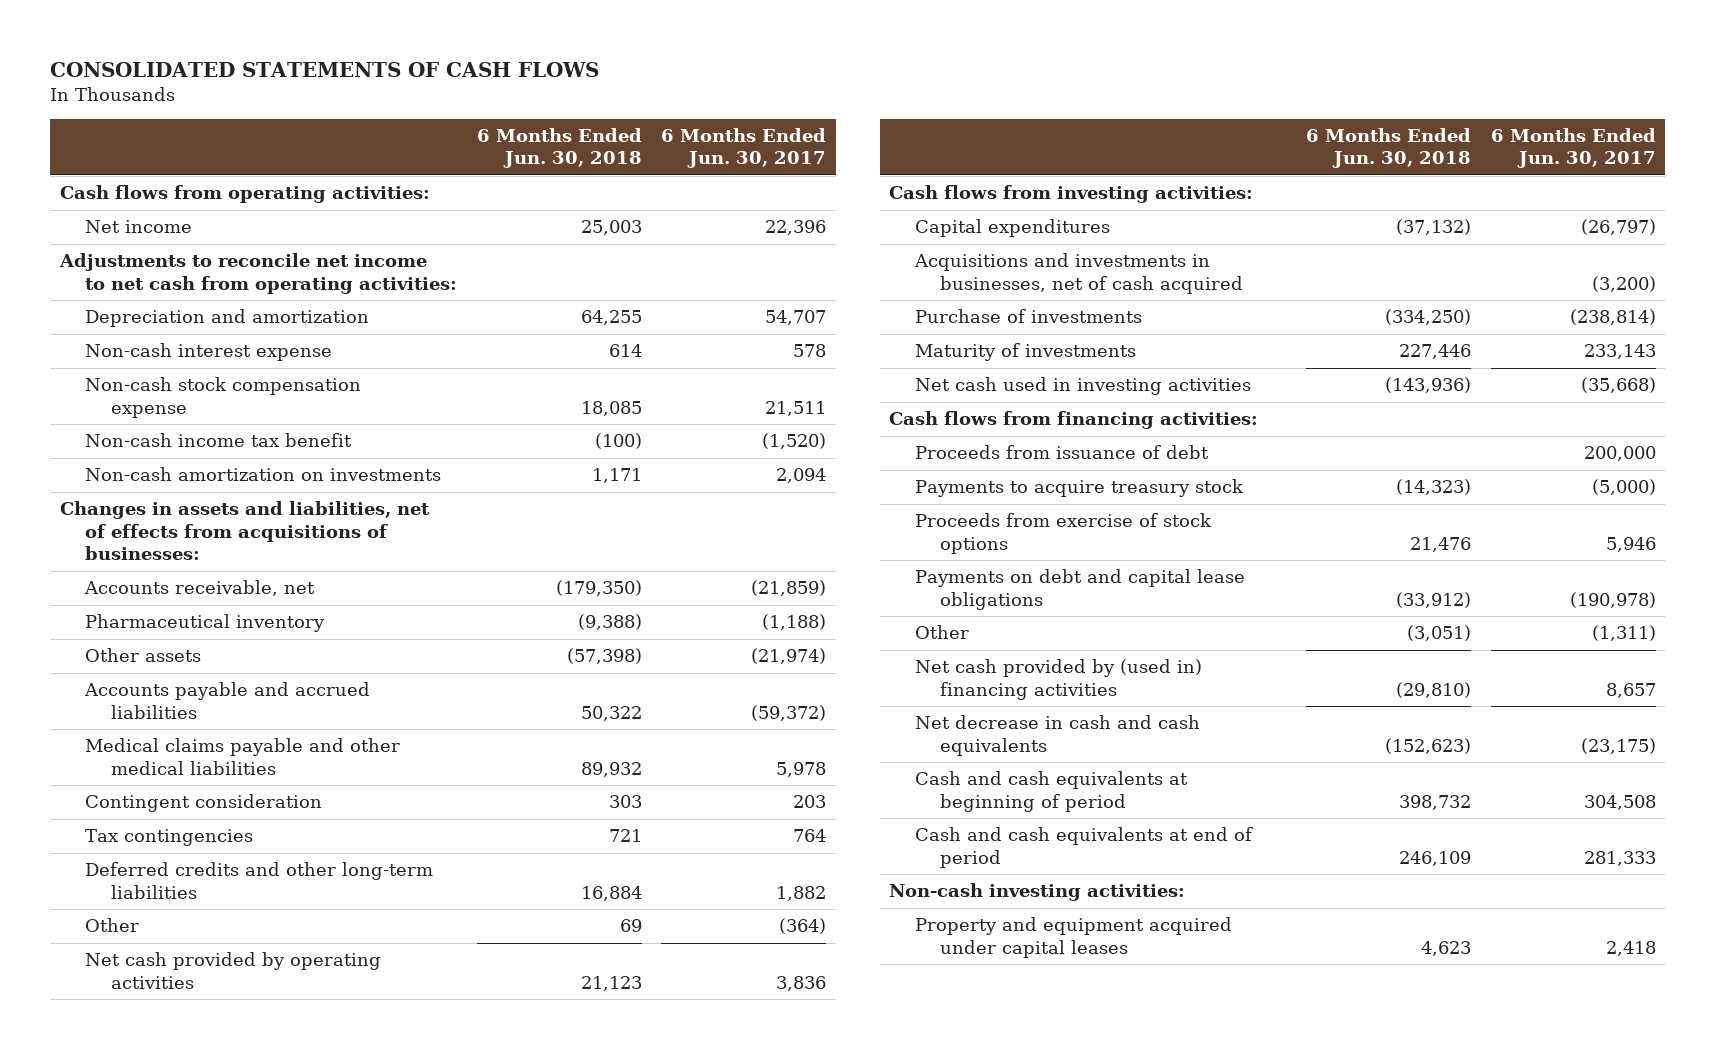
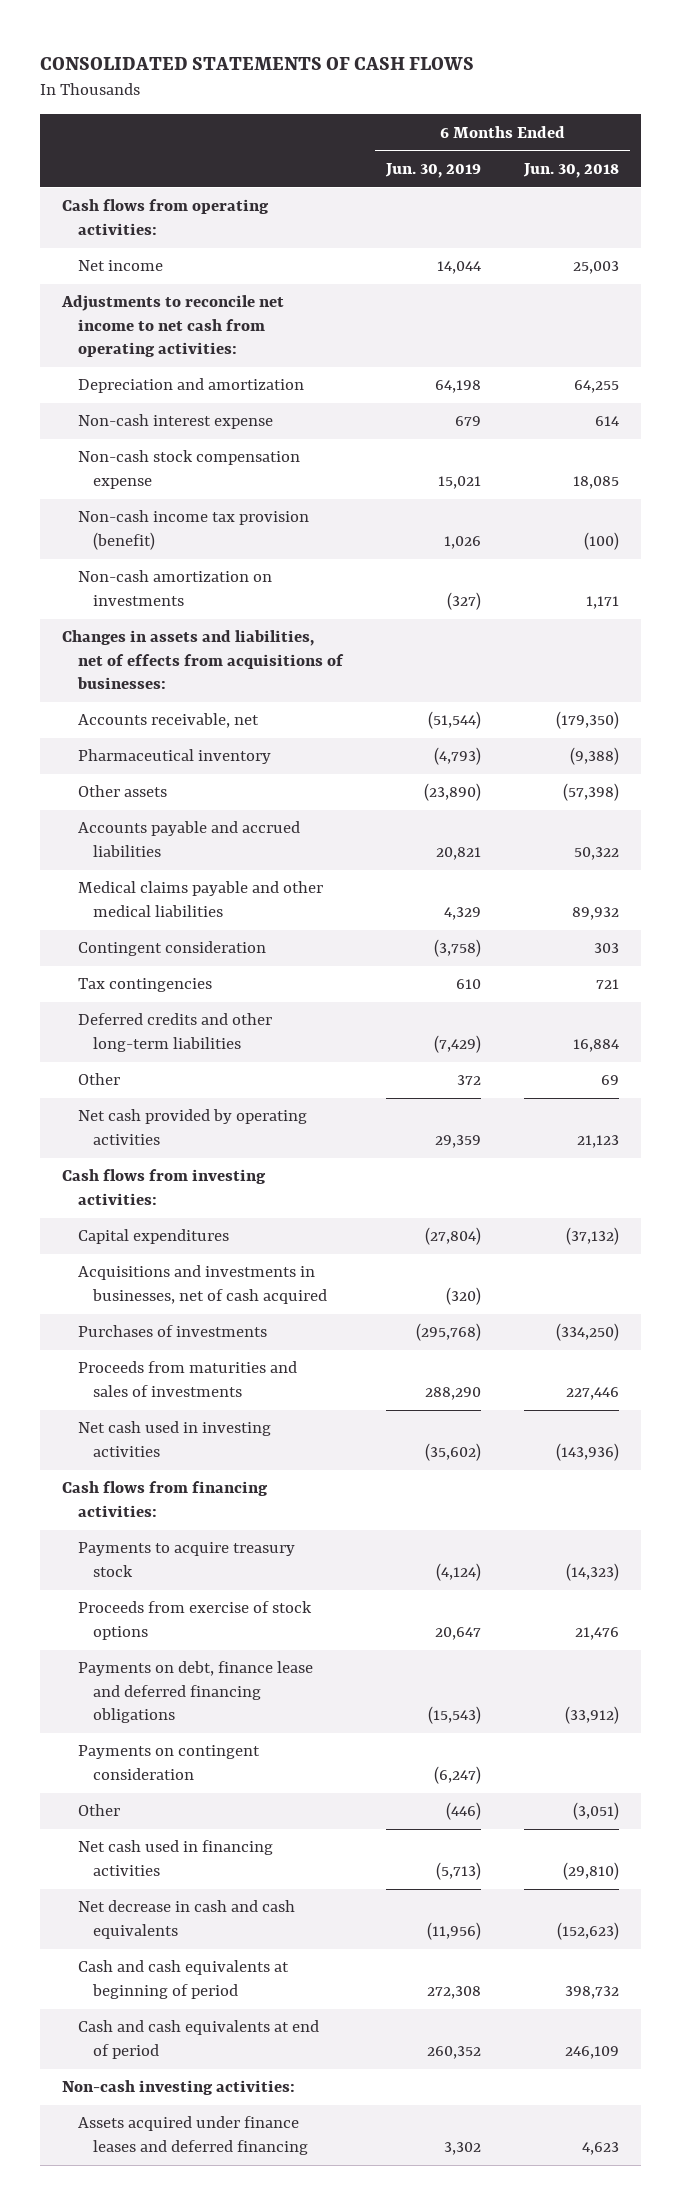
- | 6 Months Ended Jun. 30, 2018 | 6 Months Ended Jun. 30, 2017
+ | 6 Months Ended Jun. 30, 2019 | 6 Months Ended Jun. 30, 2018
- Non-cash income tax benefit | (100) | (1,520)
+ Non-cash income tax provision (benefit) | 1,026 | (100)
- Purchase of investments | (334,250) | (238,814)
- Maturity of investments | 227,446 | 233,143
+ Purchases of investments | (295,768) | (334,250)
+ Proceeds from maturities and sales of investments | 288,290 | 227,446
- Proceeds from issuance of debt | | 200,000
- Payments on debt and capital lease obligations | (33,912) | (190,978)
+ Payments on debt, finance lease and deferred financing obligations | (15,543) | (33,912)
+ Payments on contingent consideration | (6,247) |
- Net cash provided by (used in) financing activities | (29,810) | 8,657
+ Net cash used in financing activities | (5,713) | (29,810)
- Property and equipment acquired under capital leases | 4,623 | 2,418
+ Assets acquired under finance leases and deferred financing | 3,302 | 4,623

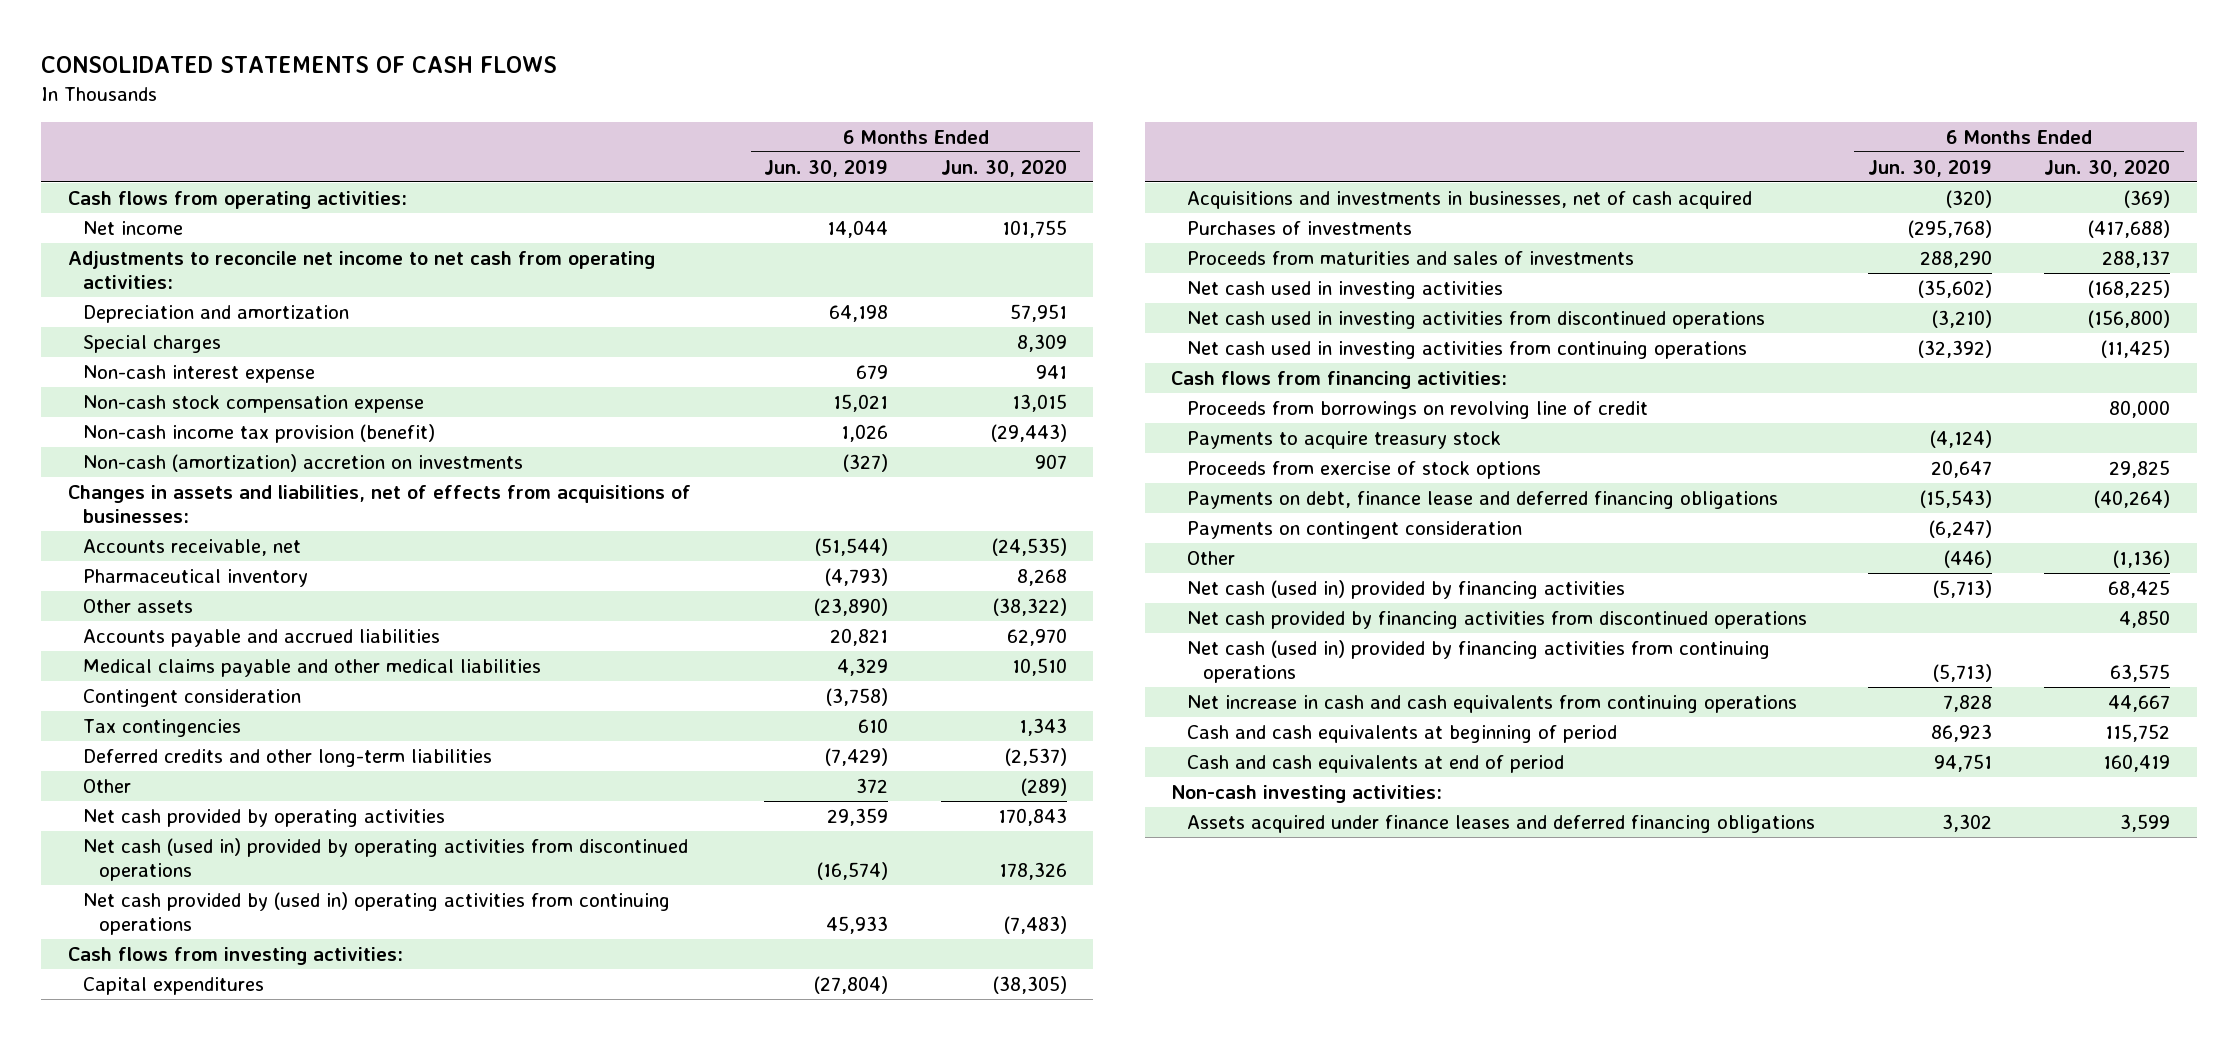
- | 6 Months Ended Jun. 30, 2019 | 6 Months Ended Jun. 30, 2018
+ | 6 Months Ended Jun. 30, 2019 | 6 Months Ended Jun. 30, 2020
+ Special charges | | 8,309
- Non-cash amortization on investments | (327) | 1,171
+ Non-cash (amortization) accretion on investments | (327) | 907
+ Net cash (used in) provided by operating activities from discontinued operations | (16,574) | 178,326
+ Net cash provided by (used in) operating activities from continuing operations | 45,933 | (7,483)
+ Net cash used in investing activities from discontinued operations | (3,210) | (156,800)
+ Net cash used in investing activities from continuing operations | (32,392) | (11,425)
+ Proceeds from borrowings on revolving line of credit | | 80,000
- Net cash used in financing activities | (5,713) | (29,810)
- Net decrease in cash and cash equivalents | (11,956) | (152,623)
- Cash and cash equivalents at beginning of period | 272,308 | 398,732
- Cash and cash equivalents at end of period | 260,352 | 246,109
+ Net cash (used in) provided by financing activities | (5,713) | 68,425
+ Net cash provided by financing activities from discontinued operations | | 4,850
+ Net cash (used in) provided by financing activities from continuing operations | (5,713) | 63,575
+ Net increase in cash and cash equivalents from continuing operations | 7,828 | 44,667
+ Cash and cash equivalents at beginning of period | 86,923 | 115,752
+ Cash and cash equivalents at end of period | 94,751 | 160,419
- Assets acquired under finance leases and deferred financing | 3,302 | 4,623
+ Assets acquired under finance leases and deferred financing obligations | 3,302 | 3,599

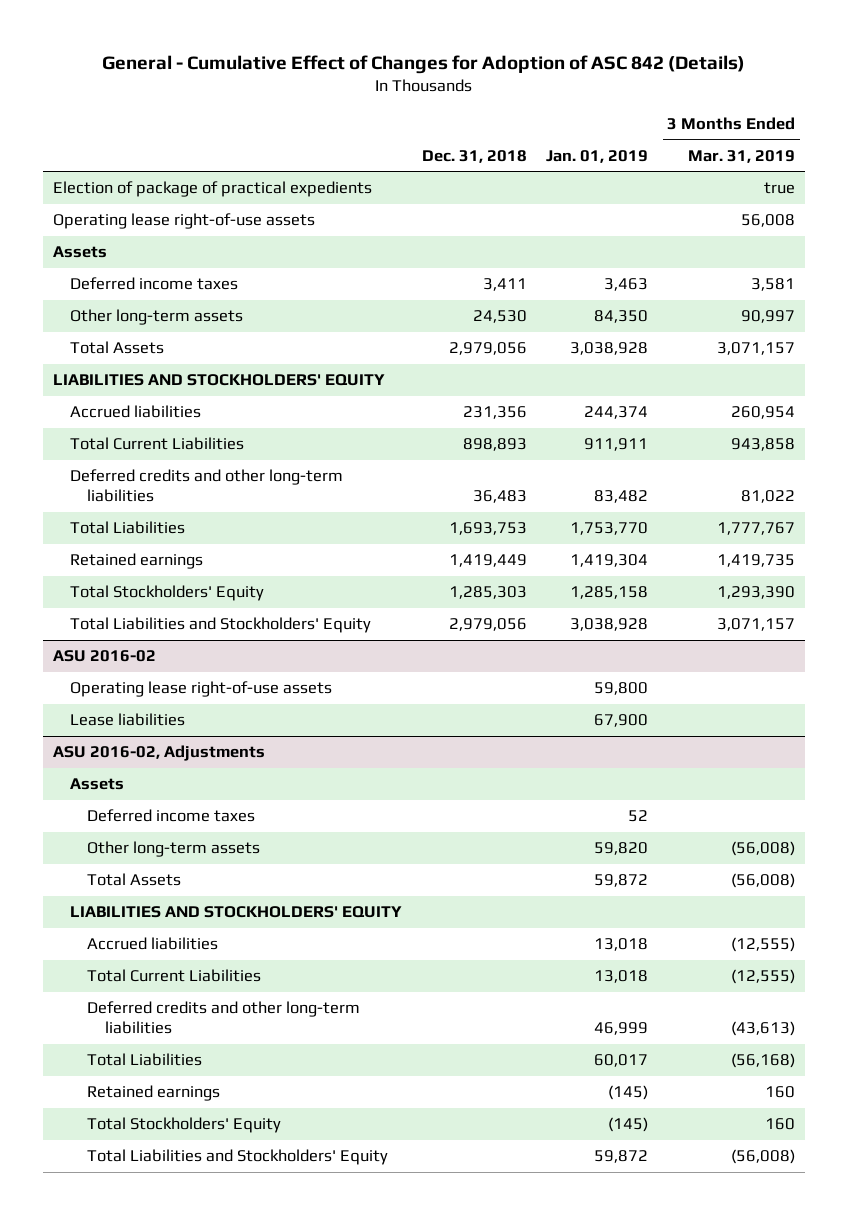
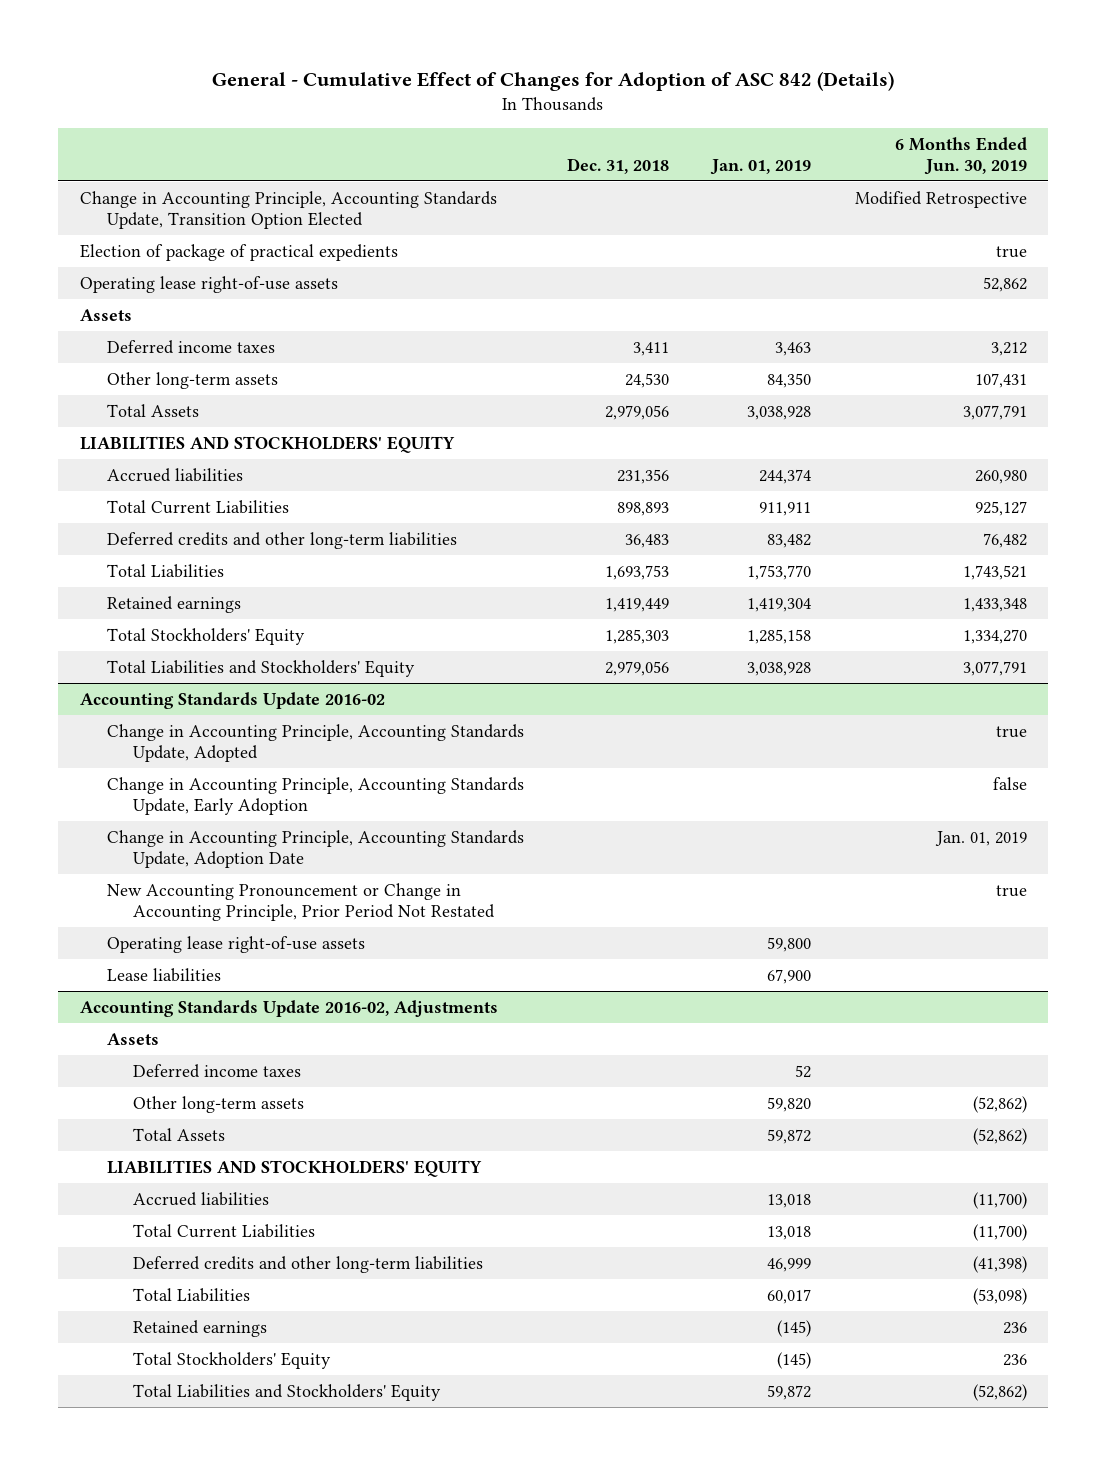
- | Dec. 31, 2018 | Jan. 01, 2019 | 3 Months Ended Mar. 31, 2019
+ | Dec. 31, 2018 | Jan. 01, 2019 | 6 Months Ended Jun. 30, 2019
+ Change in Accounting Principle, Accounting Standards Update, Transition Option Elected | | | Modified Retrospective
- ASU 2016-02
+ Accounting Standards Update 2016-02
+ Change in Accounting Principle, Accounting Standards Update, Adopted | | | true
+ Change in Accounting Principle, Accounting Standards Update, Early Adoption | | | false
+ Change in Accounting Principle, Accounting Standards Update, Adoption Date | | | Jan. 01, 2019
+ New Accounting Pronouncement or Change in Accounting Principle, Prior Period Not Restated | | | true
- ASU 2016-02, Adjustments
+ Accounting Standards Update 2016-02, Adjustments

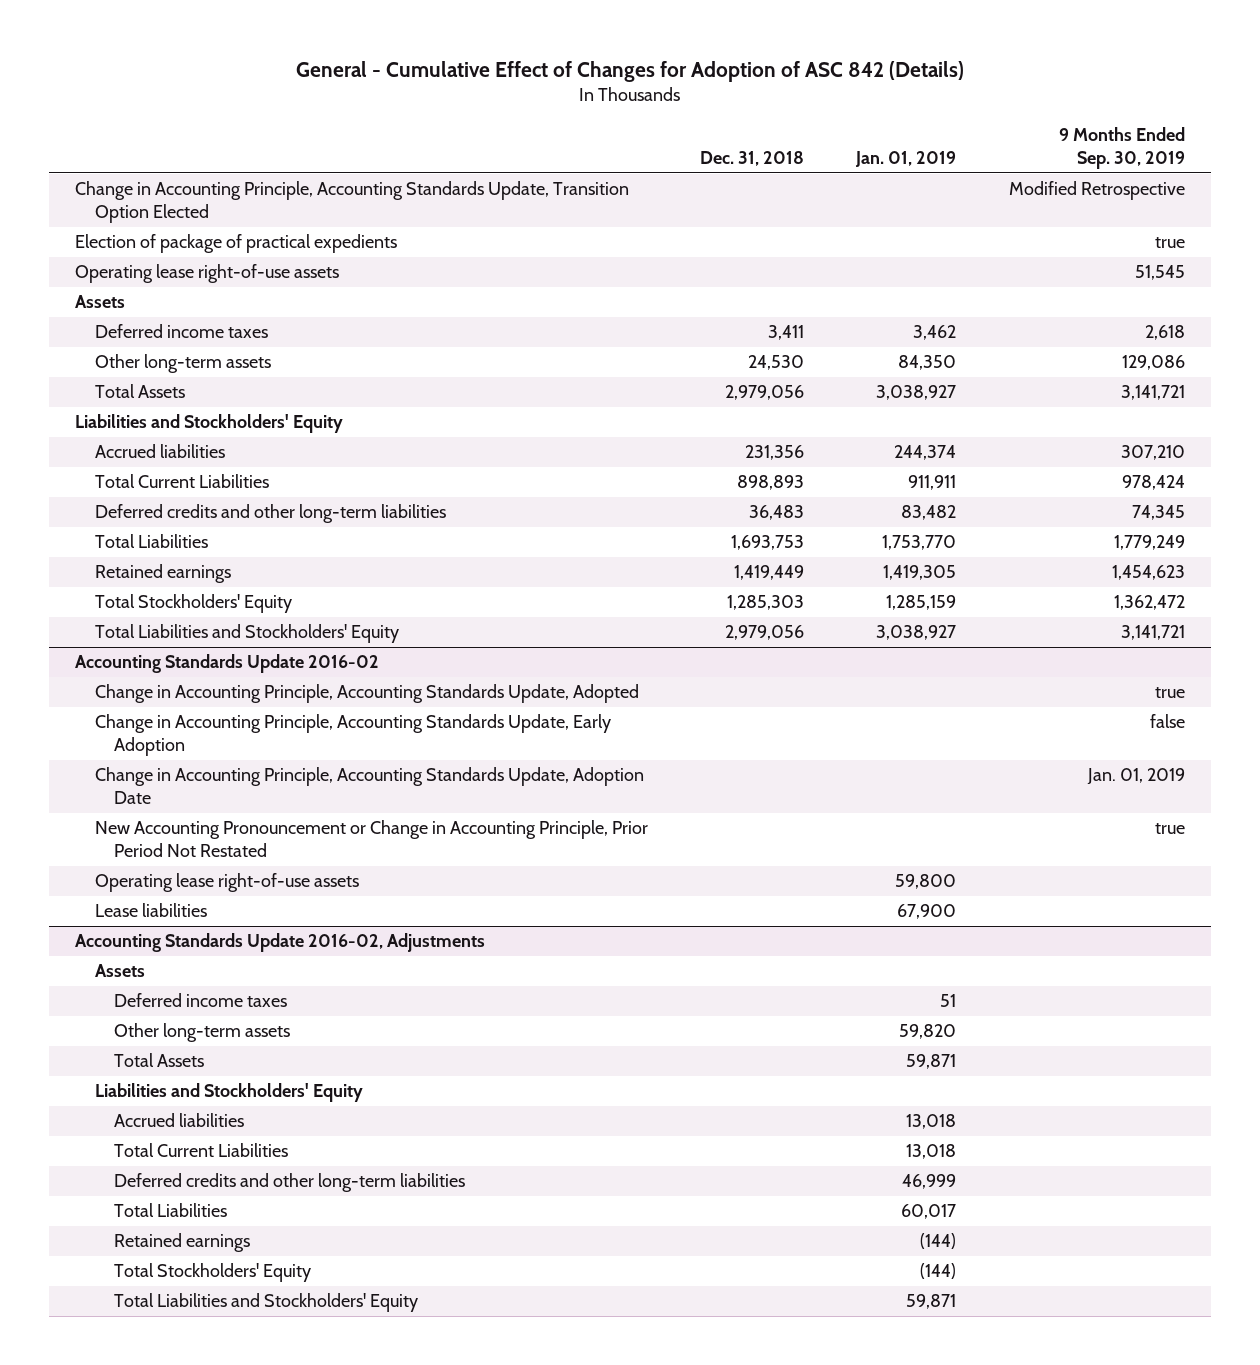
- | Dec. 31, 2018 | Jan. 01, 2019 | 6 Months Ended Jun. 30, 2019
+ | Dec. 31, 2018 | Jan. 01, 2019 | 9 Months Ended Sep. 30, 2019
- Deferred income taxes | 3,411 | 3,463 | 3,212
+ Deferred income taxes | 3,411 | 3,462 | 2,618
- Total Assets | 2,979,056 | 3,038,928 | 3,077,791
- LIABILITIES AND STOCKHOLDERS' EQUITY
+ Total Assets | 2,979,056 | 3,038,927 | 3,141,721
+ Liabilities and Stockholders' Equity
- Retained earnings | 1,419,449 | 1,419,304 | 1,433,348
- Total Stockholders' Equity | 1,285,303 | 1,285,158 | 1,334,270
- Total Liabilities and Stockholders' Equity | 2,979,056 | 3,038,928 | 3,077,791
+ Retained earnings | 1,419,449 | 1,419,305 | 1,454,623
+ Total Stockholders' Equity | 1,285,303 | 1,285,159 | 1,362,472
+ Total Liabilities and Stockholders' Equity | 2,979,056 | 3,038,927 | 3,141,721
@ Accounting Standards Update 2016-02, Adjustments
- Deferred income taxes | | 52 |
+ Deferred income taxes | | 51 |
- Total Assets | | 59,872 | (52,862)
- LIABILITIES AND STOCKHOLDERS' EQUITY
+ Total Assets | | 59,871 |
+ Liabilities and Stockholders' Equity
- Retained earnings | | (145) | 236
- Total Stockholders' Equity | | (145) | 236
- Total Liabilities and Stockholders' Equity | | 59,872 | (52,862)
+ Retained earnings | | (144) |
+ Total Stockholders' Equity | | (144) |
+ Total Liabilities and Stockholders' Equity | | 59,871 |

